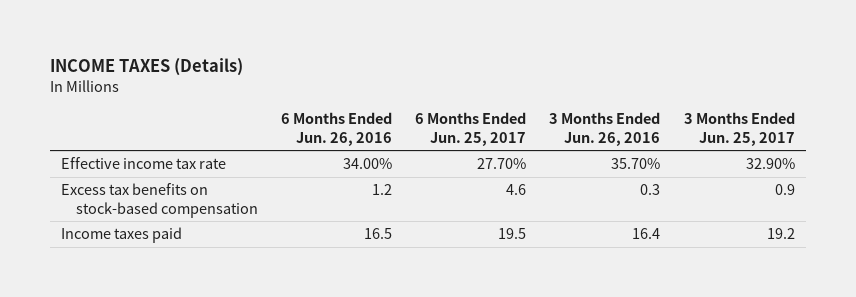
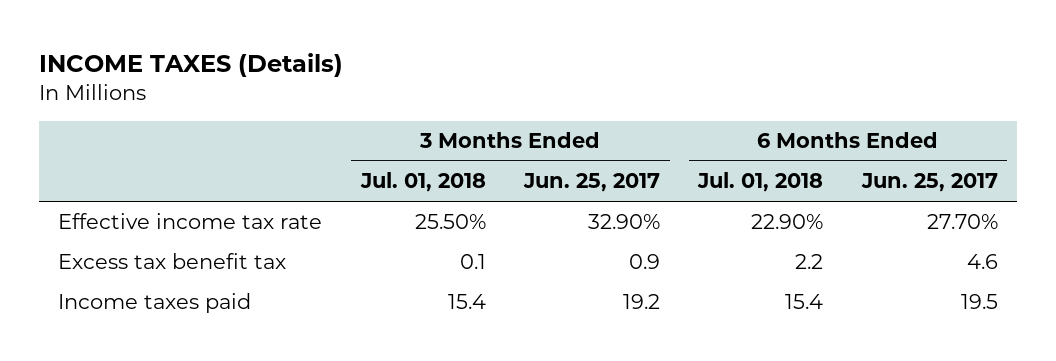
- | 6 Months Ended Jun. 26, 2016 | 6 Months Ended Jun. 25, 2017 | 3 Months Ended Jun. 26, 2016 | 3 Months Ended Jun. 25, 2017
+ | 3 Months Ended Jul. 01, 2018 | 3 Months Ended Jun. 25, 2017 | 6 Months Ended Jul. 01, 2018 | 6 Months Ended Jun. 25, 2017
- Excess tax benefits on stock-based compensation | 1.2 | 4.6 | 0.3 | 0.9
+ Excess tax benefit tax | 0.1 | 0.9 | 2.2 | 4.6

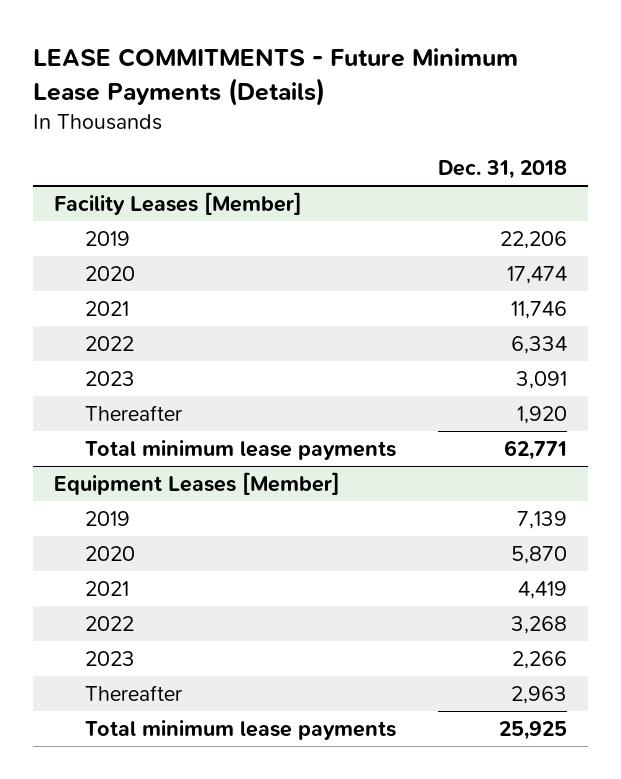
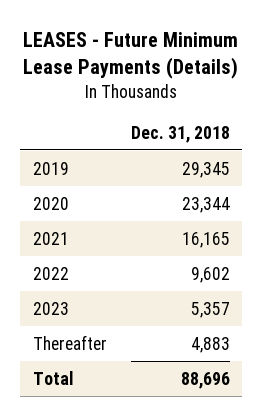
- LEASE COMMITMENTS - Future Minimum Lease Payments (Details)
+ LEASES - Future Minimum Lease Payments (Details)
- Facility Leases [Member]
- 2019 | 22,206
- 2020 | 17,474
- 2021 | 11,746
- 2022 | 6,334
- 2023 | 3,091
- Thereafter | 1,920
- Total minimum lease payments | 62,771
- Equipment Leases [Member]
- 2019 | 7,139
- 2020 | 5,870
- 2021 | 4,419
- 2022 | 3,268
- 2023 | 2,266
- Thereafter | 2,963
- Total minimum lease payments | 25,925
+ 2019 | 29,345
+ 2020 | 23,344
+ 2021 | 16,165
+ 2022 | 9,602
+ 2023 | 5,357
+ Thereafter | 4,883
+ Total | 88,696

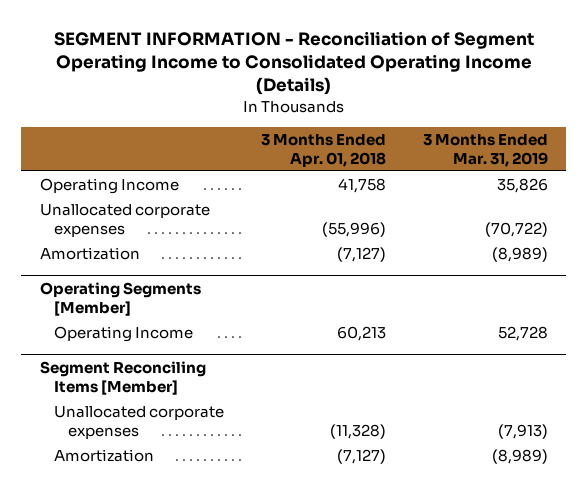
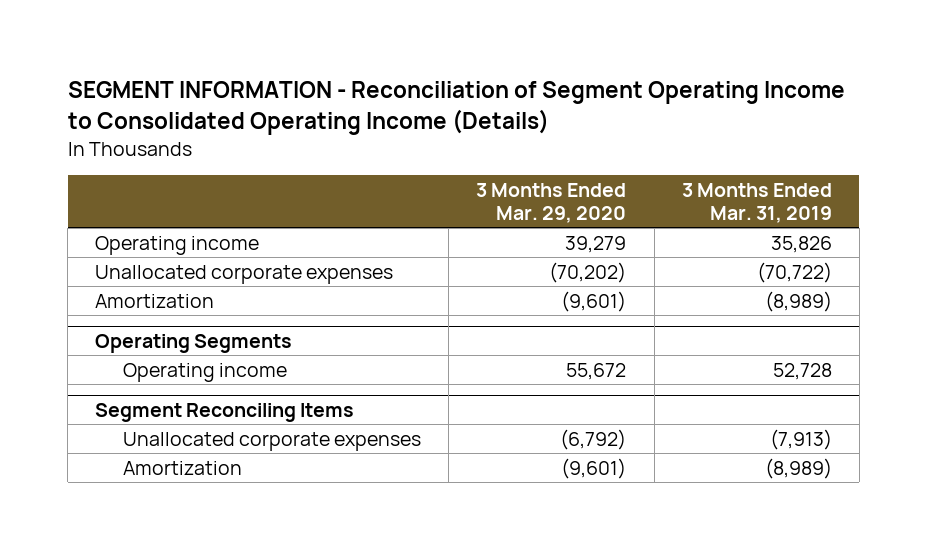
- | 3 Months Ended Apr. 01, 2018 | 3 Months Ended Mar. 31, 2019
+ | 3 Months Ended Mar. 29, 2020 | 3 Months Ended Mar. 31, 2019
- Operating Income | 41,758 | 35,826
+ Operating income | 39,279 | 35,826
- Operating Segments [Member]
- Operating Income | 60,213 | 52,728
- Segment Reconciling Items [Member]
+ Operating Segments
+ Operating income | 55,672 | 52,728
+ Segment Reconciling Items

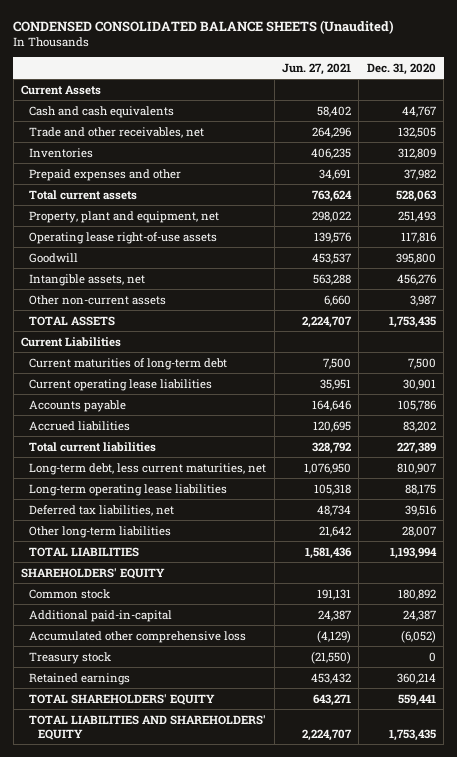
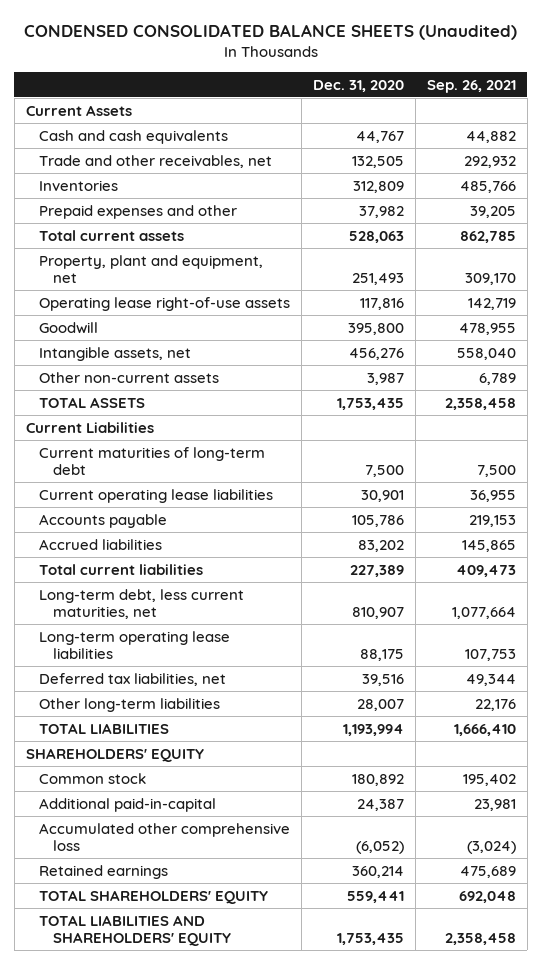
- | Jun. 27, 2021 | Dec. 31, 2020
+ | Dec. 31, 2020 | Sep. 26, 2021
- Treasury stock | (21,550) | 0

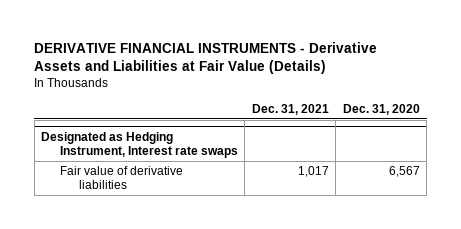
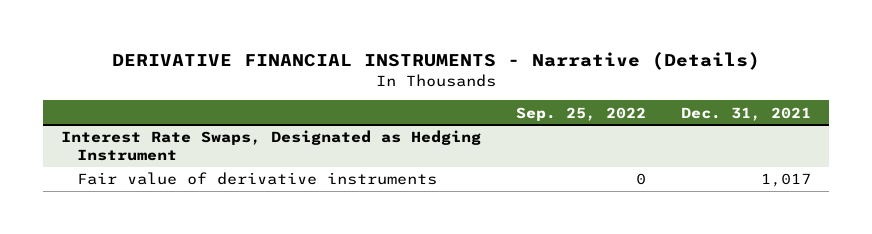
- DERIVATIVE FINANCIAL INSTRUMENTS - Derivative Assets and Liabilities at Fair Value (Details)
+ DERIVATIVE FINANCIAL INSTRUMENTS - Narrative (Details)
- | Dec. 31, 2021 | Dec. 31, 2020
+ | Sep. 25, 2022 | Dec. 31, 2021
- Designated as Hedging Instrument, Interest rate swaps
- Fair value of derivative liabilities | 1,017 | 6,567
+ Interest Rate Swaps, Designated as Hedging Instrument
+ Fair value of derivative instruments | 0 | 1,017

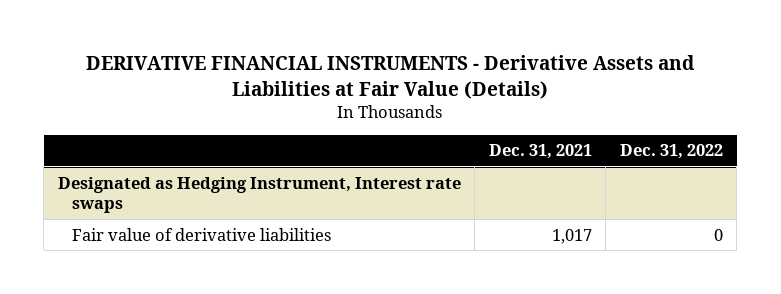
- DERIVATIVE FINANCIAL INSTRUMENTS - Narrative (Details)
+ DERIVATIVE FINANCIAL INSTRUMENTS - Derivative Assets and Liabilities at Fair Value (Details)
- | Sep. 25, 2022 | Dec. 31, 2021
+ | Dec. 31, 2021 | Dec. 31, 2022
- Interest Rate Swaps, Designated as Hedging Instrument
- Fair value of derivative instruments | 0 | 1,017
+ Designated as Hedging Instrument, Interest rate swaps
+ Fair value of derivative liabilities | 1,017 | 0

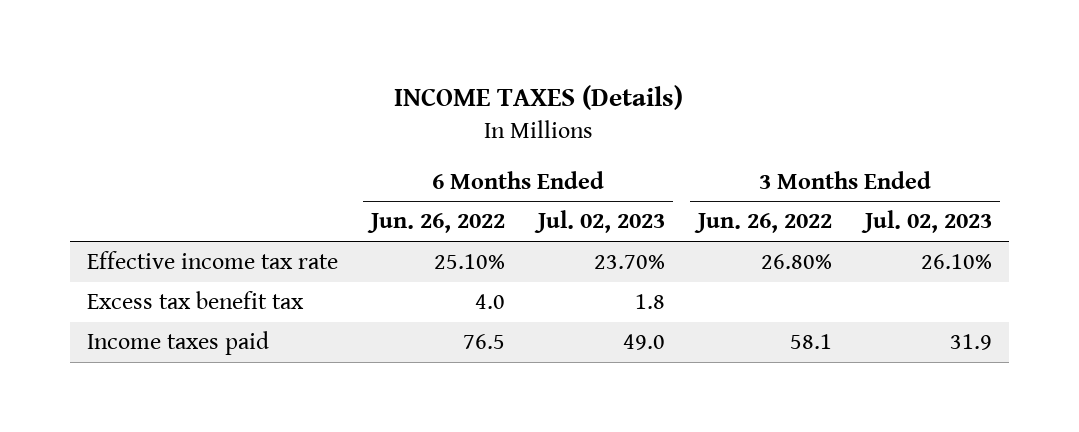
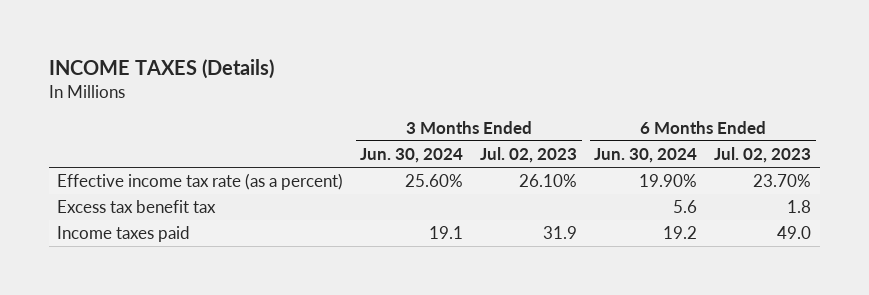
- | 6 Months Ended Jun. 26, 2022 | 6 Months Ended Jul. 02, 2023 | 3 Months Ended Jun. 26, 2022 | 3 Months Ended Jul. 02, 2023
+ | 3 Months Ended Jun. 30, 2024 | 3 Months Ended Jul. 02, 2023 | 6 Months Ended Jun. 30, 2024 | 6 Months Ended Jul. 02, 2023
- Effective income tax rate | 25.10% | 23.70% | 26.80% | 26.10%
+ Effective income tax rate (as a percent) | 25.60% | 26.10% | 19.90% | 23.70%

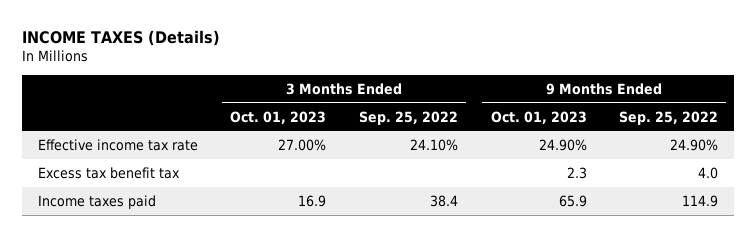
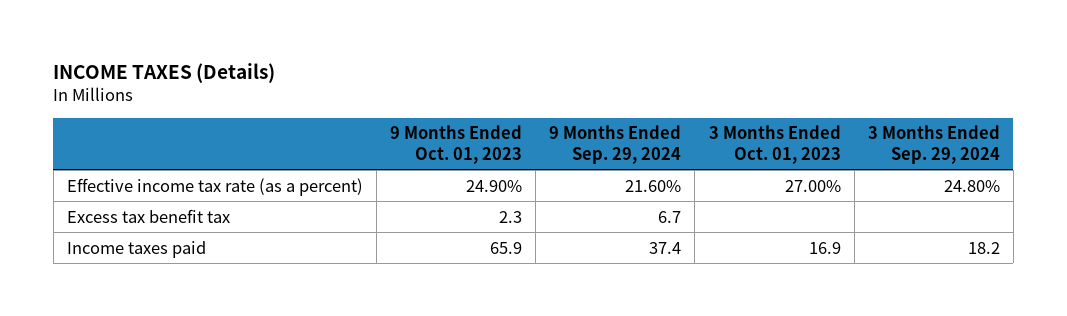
- | 3 Months Ended Oct. 01, 2023 | 3 Months Ended Sep. 25, 2022 | 9 Months Ended Oct. 01, 2023 | 9 Months Ended Sep. 25, 2022
+ | 9 Months Ended Oct. 01, 2023 | 9 Months Ended Sep. 29, 2024 | 3 Months Ended Oct. 01, 2023 | 3 Months Ended Sep. 29, 2024
- Effective income tax rate | 27.00% | 24.10% | 24.90% | 24.90%
+ Effective income tax rate (as a percent) | 24.90% | 21.60% | 27.00% | 24.80%

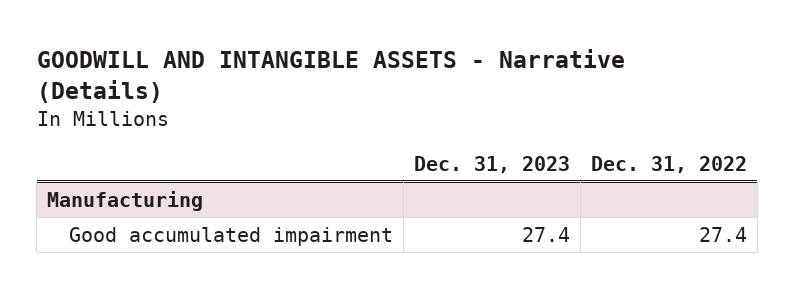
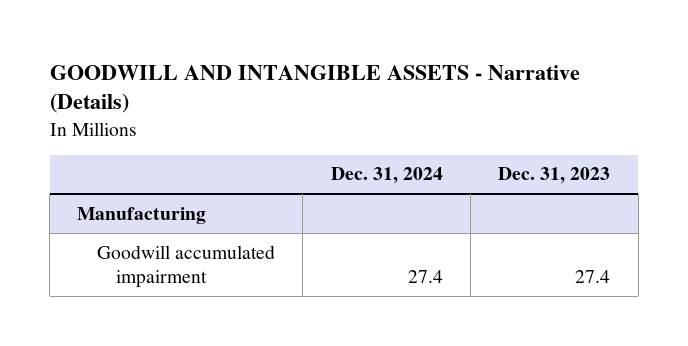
- | Dec. 31, 2023 | Dec. 31, 2022
+ | Dec. 31, 2024 | Dec. 31, 2023
@ Manufacturing
- Good accumulated impairment | 27.4 | 27.4
+ Goodwill accumulated impairment | 27.4 | 27.4

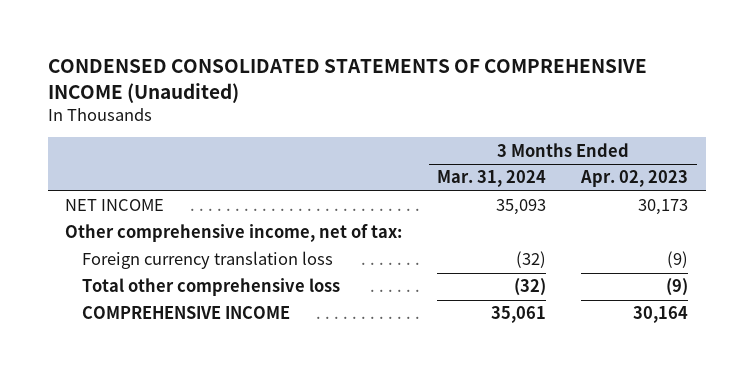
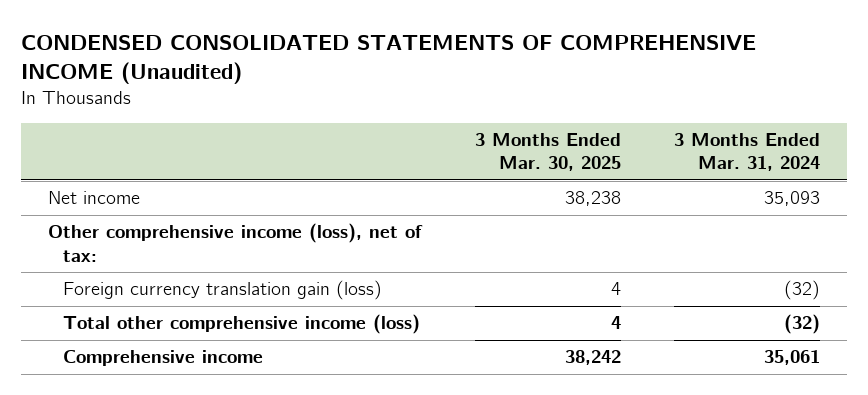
- | 3 Months Ended Mar. 31, 2024 | 3 Months Ended Apr. 02, 2023
+ | 3 Months Ended Mar. 30, 2025 | 3 Months Ended Mar. 31, 2024
- NET INCOME | 35,093 | 30,173
- Other comprehensive income, net of tax:
- Foreign currency translation loss | (32) | (9)
- Total other comprehensive loss | (32) | (9)
- COMPREHENSIVE INCOME | 35,061 | 30,164
+ Net income | 38,238 | 35,093
+ Other comprehensive income (loss), net of tax:
+ Foreign currency translation gain (loss) | 4 | (32)
+ Total other comprehensive income (loss) | 4 | (32)
+ Comprehensive income | 38,242 | 35,061

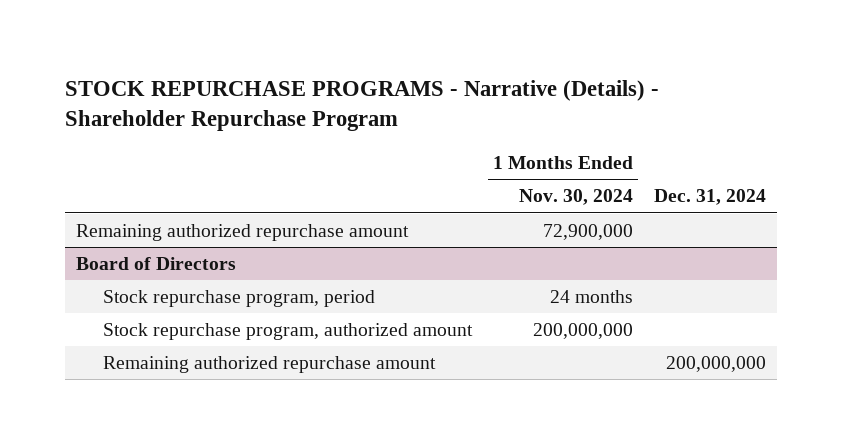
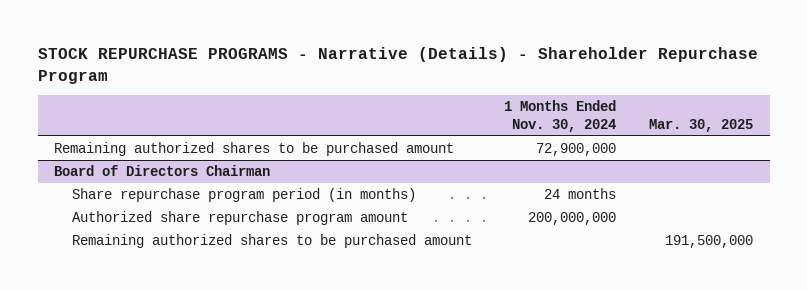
- | 1 Months Ended Nov. 30, 2024 | Dec. 31, 2024
+ | 1 Months Ended Nov. 30, 2024 | Mar. 30, 2025
- Remaining authorized repurchase amount | 72,900,000 |
- Board of Directors
- Stock repurchase program, period | 24 months |
- Stock repurchase program, authorized amount | 200,000,000 |
- Remaining authorized repurchase amount | | 200,000,000
+ Remaining authorized shares to be purchased amount | 72,900,000 |
+ Board of Directors Chairman
+ Share repurchase program period (in months) | 24 months |
+ Authorized share repurchase program amount | 200,000,000 |
+ Remaining authorized shares to be purchased amount | | 191,500,000

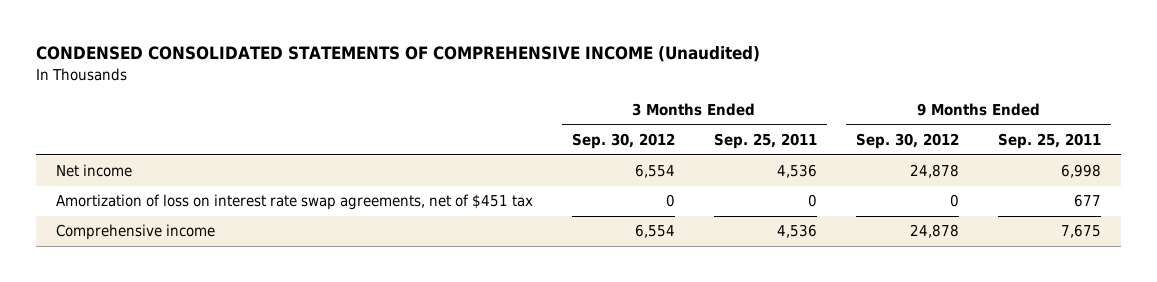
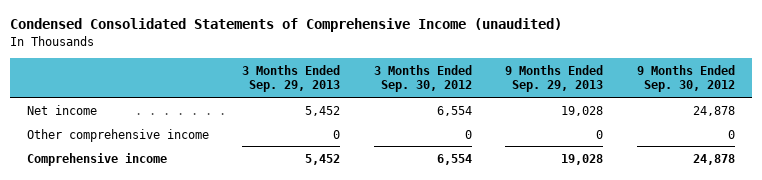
- CONDENSED CONSOLIDATED STATEMENTS OF COMPREHENSIVE INCOME (Unaudited)
+ Condensed Consolidated Statements of Comprehensive Income (unaudited)
- | 3 Months Ended Sep. 30, 2012 | 3 Months Ended Sep. 25, 2011 | 9 Months Ended Sep. 30, 2012 | 9 Months Ended Sep. 25, 2011
+ | 3 Months Ended Sep. 29, 2013 | 3 Months Ended Sep. 30, 2012 | 9 Months Ended Sep. 29, 2013 | 9 Months Ended Sep. 30, 2012
- Amortization of loss on interest rate swap agreements, net of $451 tax | 0 | 0 | 0 | 677
+ Other comprehensive income | 0 | 0 | 0 | 0

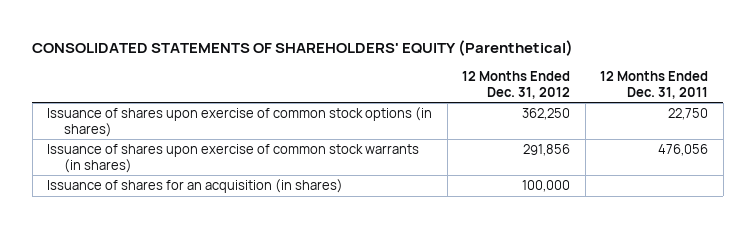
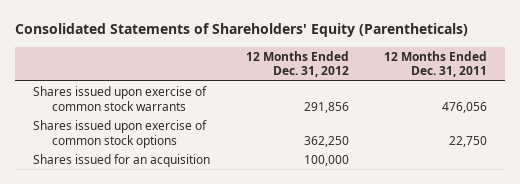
- CONSOLIDATED STATEMENTS OF SHAREHOLDERS' EQUITY (Parenthetical)
+ Consolidated Statements of Shareholders' Equity (Parentheticals)
- Issuance of shares upon exercise of common stock options (in shares) | 362,250 | 22,750
- Issuance of shares upon exercise of common stock warrants (in shares) | 291,856 | 476,056
- Issuance of shares for an acquisition (in shares) | 100,000 |
+ Shares issued upon exercise of common stock warrants | 291,856 | 476,056
+ Shares issued upon exercise of common stock options | 362,250 | 22,750
+ Shares issued for an acquisition | 100,000 |

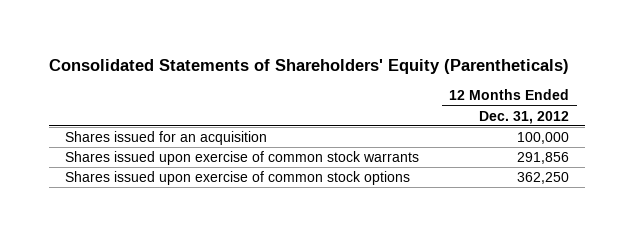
- | 12 Months Ended Dec. 31, 2012 | 12 Months Ended Dec. 31, 2011
+ | 12 Months Ended Dec. 31, 2012
- Shares issued upon exercise of common stock warrants | 291,856 | 476,056
- Shares issued upon exercise of common stock options | 362,250 | 22,750
- Shares issued for an acquisition | 100,000 |
+ Sharеs issuеd for an acquisition | 100,000
+ Sharеs issuеd upon еxеrcisе of common stock warrants | 291,856
+ Sharеs issuеd upon еxеrcisе of common stock options | 362,250

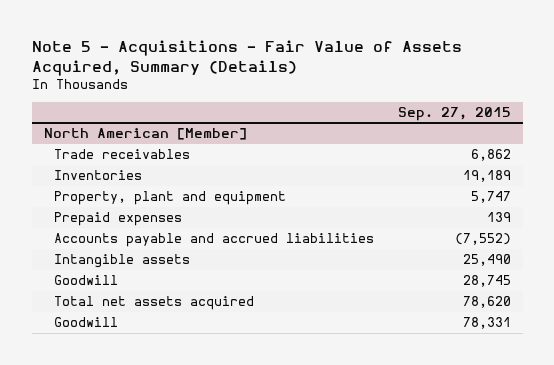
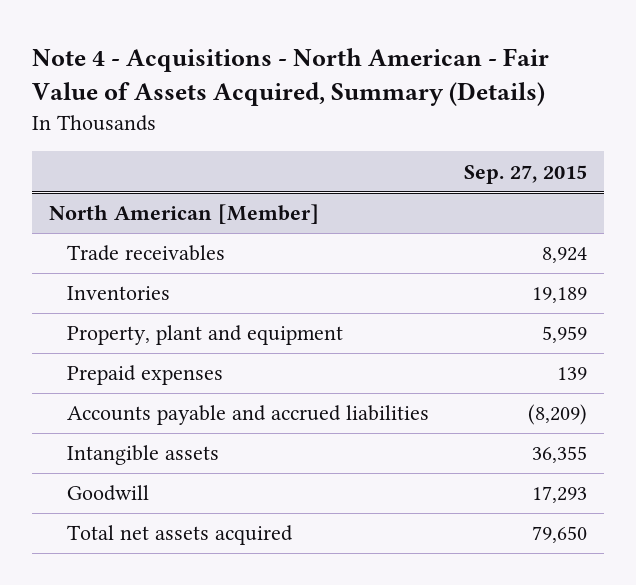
- Note 5 - Acquisitions - Fair Value of Assets Acquired, Summary (Details)
+ Note 4 - Acquisitions - North American - Fair Value of Assets Acquired, Summary (Details)
@ North American [Member]
- Trade receivables | 6,862
+ Trade receivables | 8,924
- Property, plant and equipment | 5,747
+ Property, plant and equipment | 5,959
- Accounts payable and accrued liabilities | (7,552)
- Intangible assets | 25,490
- Goodwill | 28,745
- Total net assets acquired | 78,620
- Goodwill | 78,331
+ Accounts payable and accrued liabilities | (8,209)
+ Intangible assets | 36,355
+ Goodwill | 17,293
+ Total net assets acquired | 79,650

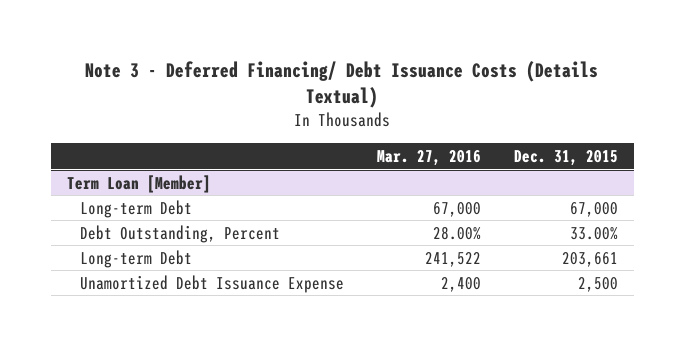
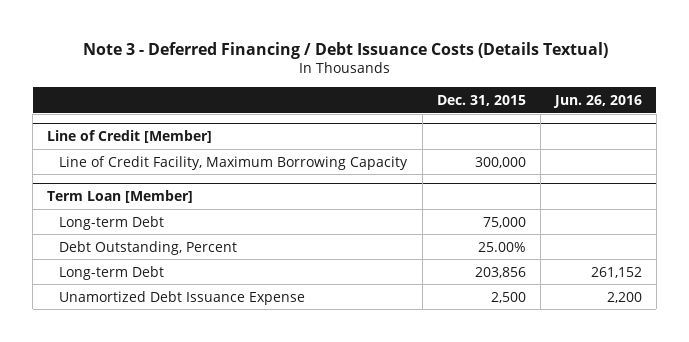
- Note 3 - Deferred Financing/ Debt Issuance Costs (Details Textual)
+ Note 3 - Deferred Financing / Debt Issuance Costs (Details Textual)
- | Mar. 27, 2016 | Dec. 31, 2015
+ | Dec. 31, 2015 | Jun. 26, 2016
+ Line of Credit [Member]
+ Line of Credit Facility, Maximum Borrowing Capacity | 300,000 |
@ Term Loan [Member]
- Long-term Debt | 67,000 | 67,000
- Debt Outstanding, Percent | 28.00% | 33.00%
- Long-term Debt | 241,522 | 203,661
+ Long-term Debt | 75,000 |
+ Debt Outstanding, Percent | 25.00% |
+ Long-term Debt | 203,856 | 261,152

